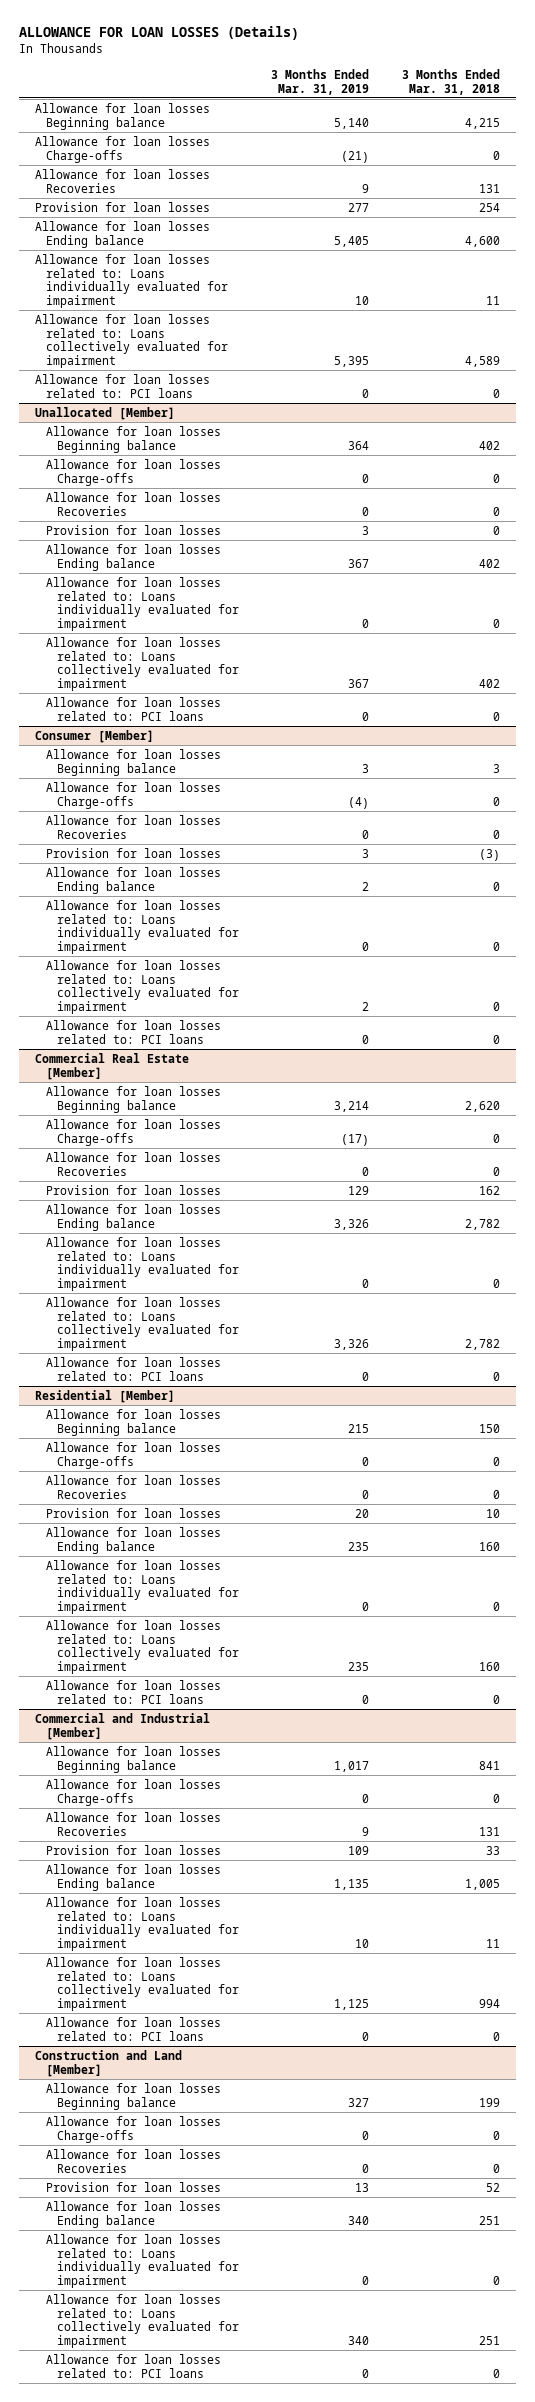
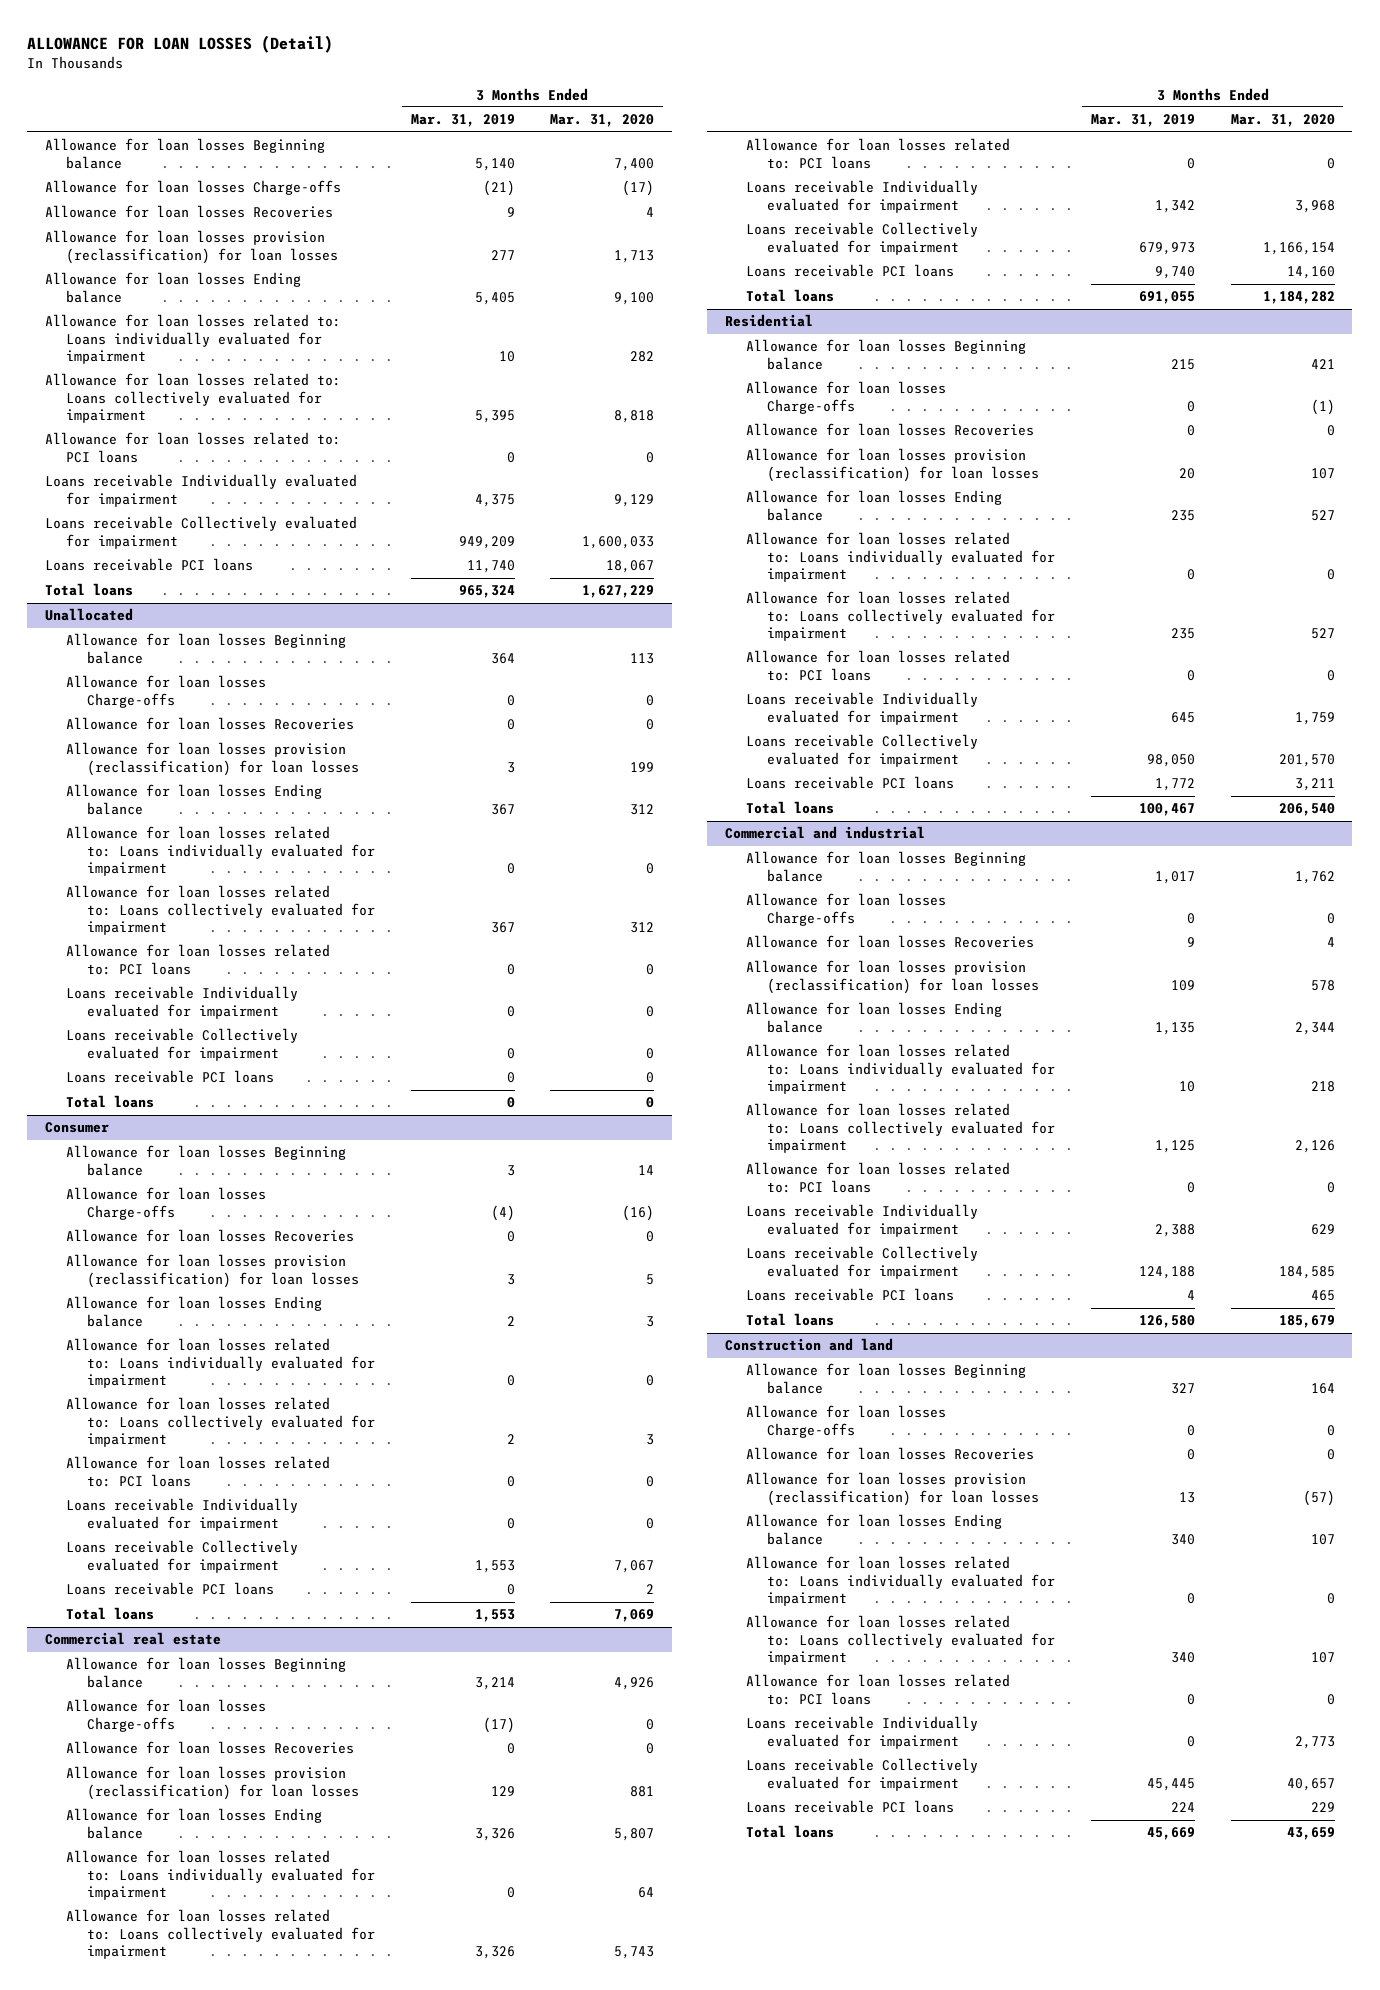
- ALLOWANCE FOR LOAN LOSSES (Details)
+ ALLOWANCE FOR LOAN LOSSES (Detail)
- | 3 Months Ended Mar. 31, 2019 | 3 Months Ended Mar. 31, 2018
+ | 3 Months Ended Mar. 31, 2019 | 3 Months Ended Mar. 31, 2020
- Provision for loan losses | 277 | 254
+ Allowance for loan losses provision (reclassification) for loan losses | 277 | 1,713
- Unallocated [Member]
+ Loans receivable Individually evaluated for impairment | 4,375 | 9,129
+ Loans receivable Collectively evaluated for impairment | 949,209 | 1,600,033
+ Loans receivable PCI loans | 11,740 | 18,067
+ Total loans | 965,324 | 1,627,229
+ Unallocated
- Provision for loan losses | 3 | 0
+ Allowance for loan losses provision (reclassification) for loan losses | 3 | 199
- Consumer [Member]
+ Loans receivable Individually evaluated for impairment | 0 | 0
+ Loans receivable Collectively evaluated for impairment | 0 | 0
+ Loans receivable PCI loans | 0 | 0
+ Total loans | 0 | 0
+ Consumer
- Provision for loan losses | 3 | (3)
+ Allowance for loan losses provision (reclassification) for loan losses | 3 | 5
- Commercial Real Estate [Member]
+ Loans receivable Individually evaluated for impairment | 0 | 0
+ Loans receivable Collectively evaluated for impairment | 1,553 | 7,067
+ Loans receivable PCI loans | 0 | 2
+ Total loans | 1,553 | 7,069
+ Commercial real estate
- Provision for loan losses | 129 | 162
+ Allowance for loan losses provision (reclassification) for loan losses | 129 | 881
- Residential [Member]
+ Loans receivable Individually evaluated for impairment | 1,342 | 3,968
+ Loans receivable Collectively evaluated for impairment | 679,973 | 1,166,154
+ Loans receivable PCI loans | 9,740 | 14,160
+ Total loans | 691,055 | 1,184,282
+ Residential
- Provision for loan losses | 20 | 10
+ Allowance for loan losses provision (reclassification) for loan losses | 20 | 107
- Commercial and Industrial [Member]
+ Loans receivable Individually evaluated for impairment | 645 | 1,759
+ Loans receivable Collectively evaluated for impairment | 98,050 | 201,570
+ Loans receivable PCI loans | 1,772 | 3,211
+ Total loans | 100,467 | 206,540
+ Commercial and industrial
- Provision for loan losses | 109 | 33
+ Allowance for loan losses provision (reclassification) for loan losses | 109 | 578
- Construction and Land [Member]
+ Loans receivable Individually evaluated for impairment | 2,388 | 629
+ Loans receivable Collectively evaluated for impairment | 124,188 | 184,585
+ Loans receivable PCI loans | 4 | 465
+ Total loans | 126,580 | 185,679
+ Construction and land
- Provision for loan losses | 13 | 52
+ Allowance for loan losses provision (reclassification) for loan losses | 13 | (57)
+ Loans receivable Individually evaluated for impairment | 0 | 2,773
+ Loans receivable Collectively evaluated for impairment | 45,445 | 40,657
+ Loans receivable PCI loans | 224 | 229
+ Total loans | 45,669 | 43,659

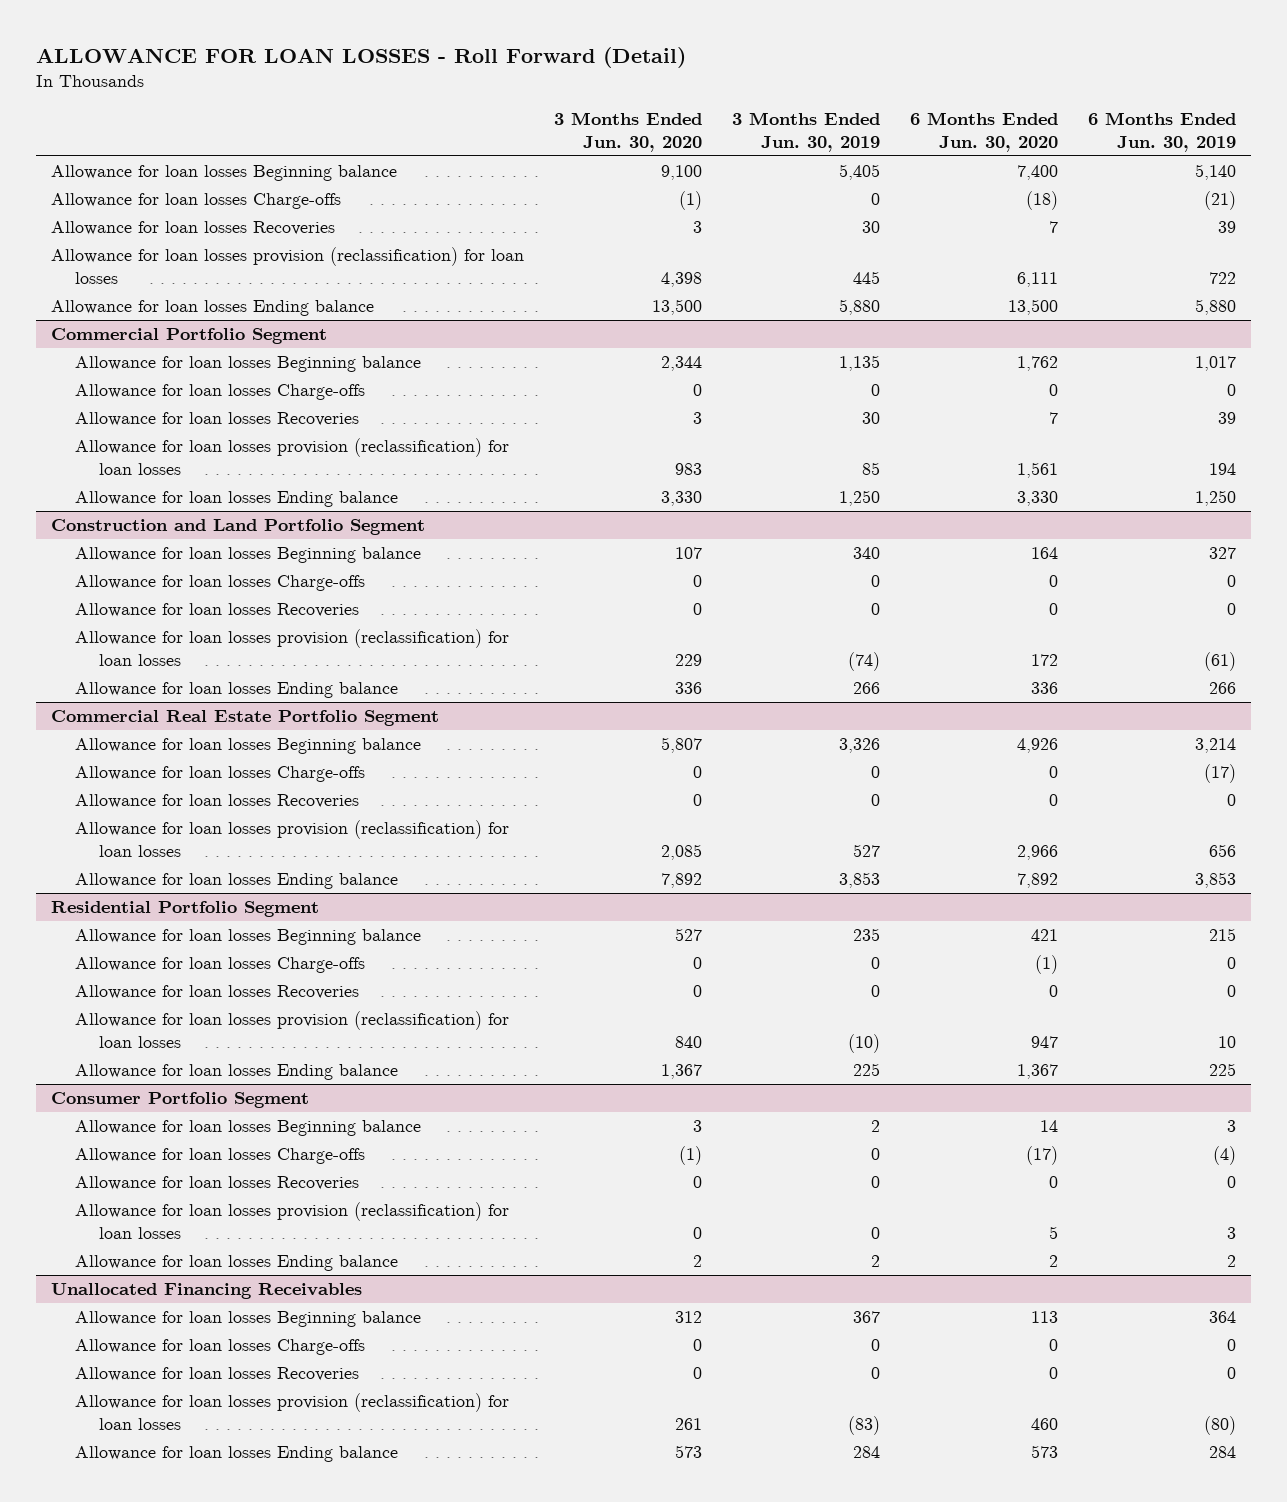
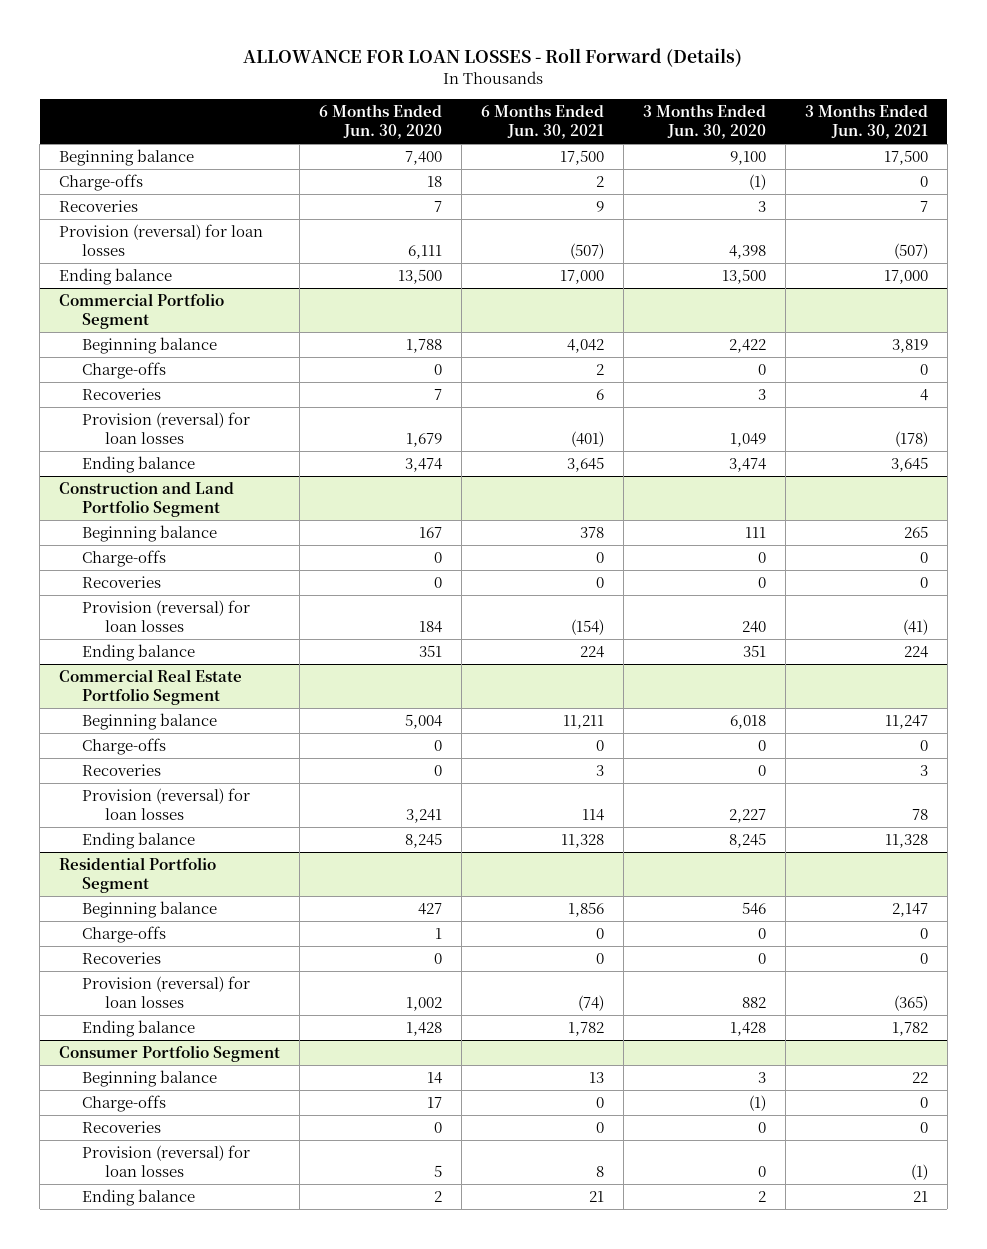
- ALLOWANCE FOR LOAN LOSSES - Roll Forward (Detail)
+ ALLOWANCE FOR LOAN LOSSES - Roll Forward (Details)
- | 3 Months Ended Jun. 30, 2020 | 3 Months Ended Jun. 30, 2019 | 6 Months Ended Jun. 30, 2020 | 6 Months Ended Jun. 30, 2019
+ | 6 Months Ended Jun. 30, 2020 | 6 Months Ended Jun. 30, 2021 | 3 Months Ended Jun. 30, 2020 | 3 Months Ended Jun. 30, 2021
- Allowance for loan losses Beginning balance | 9,100 | 5,405 | 7,400 | 5,140
- Allowance for loan losses Charge-offs | (1) | 0 | (18) | (21)
- Allowance for loan losses Recoveries | 3 | 30 | 7 | 39
- Allowance for loan losses provision (reclassification) for loan losses | 4,398 | 445 | 6,111 | 722
- Allowance for loan losses Ending balance | 13,500 | 5,880 | 13,500 | 5,880
+ Beginning balance | 7,400 | 17,500 | 9,100 | 17,500
+ Charge-offs | 18 | 2 | (1) | 0
+ Recoveries | 7 | 9 | 3 | 7
+ Provision (reversal) for loan losses | 6,111 | (507) | 4,398 | (507)
+ Ending balance | 13,500 | 17,000 | 13,500 | 17,000
@ Commercial Portfolio Segment
- Allowance for loan losses Beginning balance | 2,344 | 1,135 | 1,762 | 1,017
- Allowance for loan losses Charge-offs | 0 | 0 | 0 | 0
- Allowance for loan losses Recoveries | 3 | 30 | 7 | 39
- Allowance for loan losses provision (reclassification) for loan losses | 983 | 85 | 1,561 | 194
- Allowance for loan losses Ending balance | 3,330 | 1,250 | 3,330 | 1,250
+ Beginning balance | 1,788 | 4,042 | 2,422 | 3,819
+ Charge-offs | 0 | 2 | 0 | 0
+ Recoveries | 7 | 6 | 3 | 4
+ Provision (reversal) for loan losses | 1,679 | (401) | 1,049 | (178)
+ Ending balance | 3,474 | 3,645 | 3,474 | 3,645
@ Construction and Land Portfolio Segment
- Allowance for loan losses Beginning balance | 107 | 340 | 164 | 327
- Allowance for loan losses Charge-offs | 0 | 0 | 0 | 0
- Allowance for loan losses Recoveries | 0 | 0 | 0 | 0
- Allowance for loan losses provision (reclassification) for loan losses | 229 | (74) | 172 | (61)
- Allowance for loan losses Ending balance | 336 | 266 | 336 | 266
+ Beginning balance | 167 | 378 | 111 | 265
+ Charge-offs | 0 | 0 | 0 | 0
+ Recoveries | 0 | 0 | 0 | 0
+ Provision (reversal) for loan losses | 184 | (154) | 240 | (41)
+ Ending balance | 351 | 224 | 351 | 224
@ Commercial Real Estate Portfolio Segment
- Allowance for loan losses Beginning balance | 5,807 | 3,326 | 4,926 | 3,214
- Allowance for loan losses Charge-offs | 0 | 0 | 0 | (17)
- Allowance for loan losses Recoveries | 0 | 0 | 0 | 0
- Allowance for loan losses provision (reclassification) for loan losses | 2,085 | 527 | 2,966 | 656
- Allowance for loan losses Ending balance | 7,892 | 3,853 | 7,892 | 3,853
+ Beginning balance | 5,004 | 11,211 | 6,018 | 11,247
+ Charge-offs | 0 | 0 | 0 | 0
+ Recoveries | 0 | 3 | 0 | 3
+ Provision (reversal) for loan losses | 3,241 | 114 | 2,227 | 78
+ Ending balance | 8,245 | 11,328 | 8,245 | 11,328
@ Residential Portfolio Segment
- Allowance for loan losses Beginning balance | 527 | 235 | 421 | 215
- Allowance for loan losses Charge-offs | 0 | 0 | (1) | 0
- Allowance for loan losses Recoveries | 0 | 0 | 0 | 0
- Allowance for loan losses provision (reclassification) for loan losses | 840 | (10) | 947 | 10
- Allowance for loan losses Ending balance | 1,367 | 225 | 1,367 | 225
+ Beginning balance | 427 | 1,856 | 546 | 2,147
+ Charge-offs | 1 | 0 | 0 | 0
+ Recoveries | 0 | 0 | 0 | 0
+ Provision (reversal) for loan losses | 1,002 | (74) | 882 | (365)
+ Ending balance | 1,428 | 1,782 | 1,428 | 1,782
@ Consumer Portfolio Segment
- Allowance for loan losses Beginning balance | 3 | 2 | 14 | 3
- Allowance for loan losses Charge-offs | (1) | 0 | (17) | (4)
- Allowance for loan losses Recoveries | 0 | 0 | 0 | 0
- Allowance for loan losses provision (reclassification) for loan losses | 0 | 0 | 5 | 3
- Allowance for loan losses Ending balance | 2 | 2 | 2 | 2
- Unallocated Financing Receivables
- Allowance for loan losses Beginning balance | 312 | 367 | 113 | 364
- Allowance for loan losses Charge-offs | 0 | 0 | 0 | 0
- Allowance for loan losses Recoveries | 0 | 0 | 0 | 0
- Allowance for loan losses provision (reclassification) for loan losses | 261 | (83) | 460 | (80)
- Allowance for loan losses Ending balance | 573 | 284 | 573 | 284
@ Consumer Portfolio Segment
+ Beginning balance | 14 | 13 | 3 | 22
+ Charge-offs | 17 | 0 | (1) | 0
+ Recoveries | 0 | 0 | 0 | 0
+ Provision (reversal) for loan losses | 5 | 8 | 0 | (1)
+ Ending balance | 2 | 21 | 2 | 21

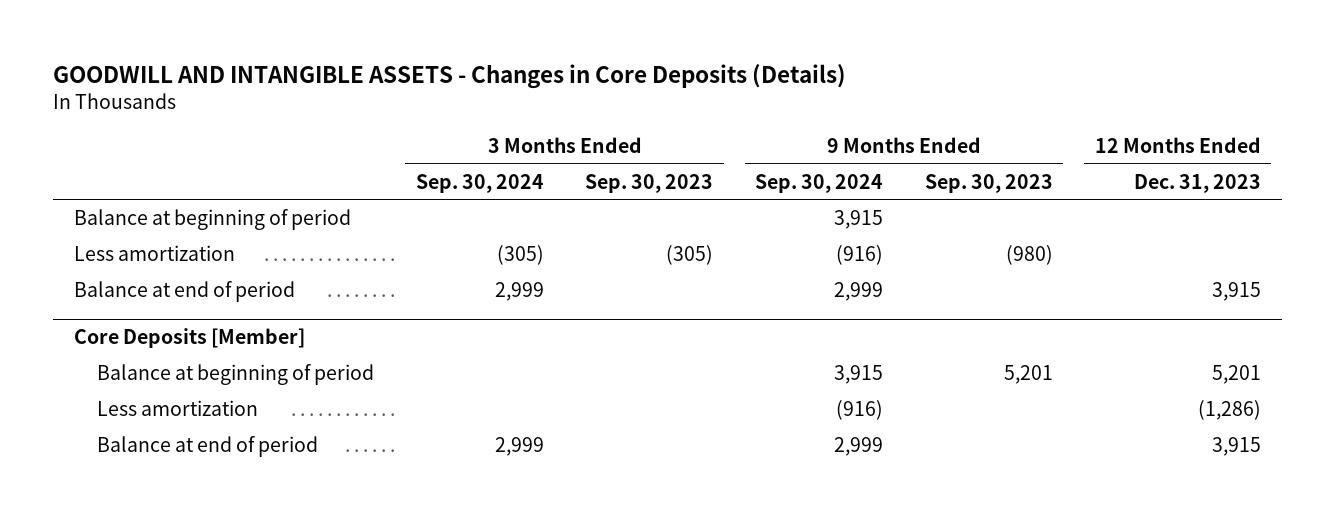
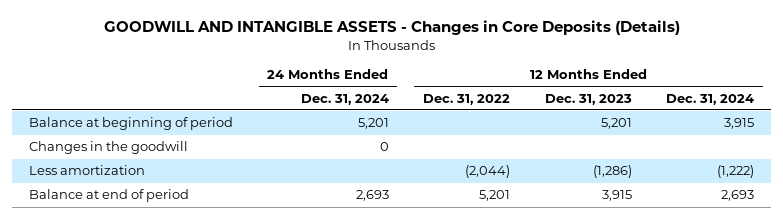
- | 3 Months Ended Sep. 30, 2024 | 3 Months Ended Sep. 30, 2023 | 9 Months Ended Sep. 30, 2024 | 9 Months Ended Sep. 30, 2023 | 12 Months Ended Dec. 31, 2023
+ | 24 Months Ended Dec. 31, 2024 | 12 Months Ended Dec. 31, 2022 | 12 Months Ended Dec. 31, 2023 | 12 Months Ended Dec. 31, 2024
- Balance at beginning of period | | | 3,915 | |
- Less amortization | (305) | (305) | (916) | (980) |
- Balance at end of period | 2,999 | | 2,999 | | 3,915
- Core Deposits [Member]
+ Changes in the goodwill | 0 | | |

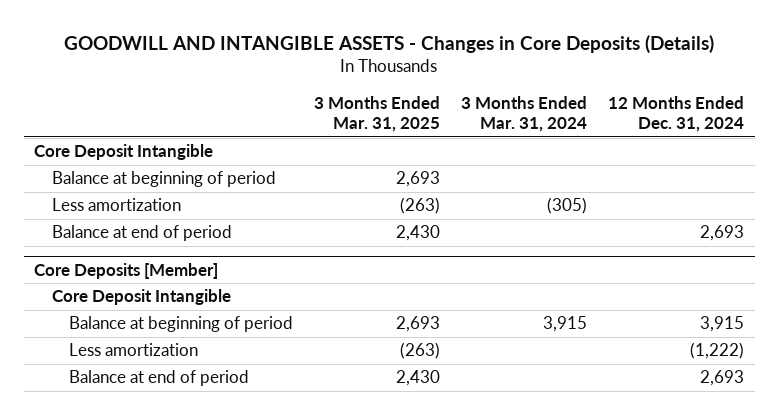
- | 24 Months Ended Dec. 31, 2024 | 12 Months Ended Dec. 31, 2022 | 12 Months Ended Dec. 31, 2023 | 12 Months Ended Dec. 31, 2024
+ | 3 Months Ended Mar. 31, 2025 | 3 Months Ended Mar. 31, 2024 | 12 Months Ended Dec. 31, 2024
+ Core Deposit Intangible
+ Balance at beginning of period | 2,693 | |
+ Less amortization | (263) | (305) |
+ Balance at end of period | 2,430 | | 2,693
+ Core Deposits [Member]
+ Core Deposit Intangible
- Changes in the goodwill | 0 | | |

